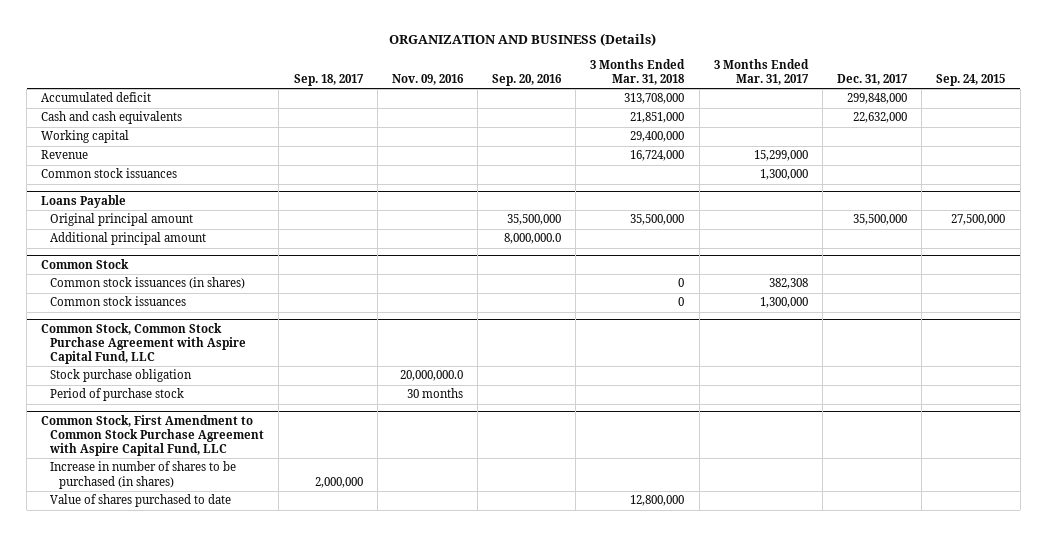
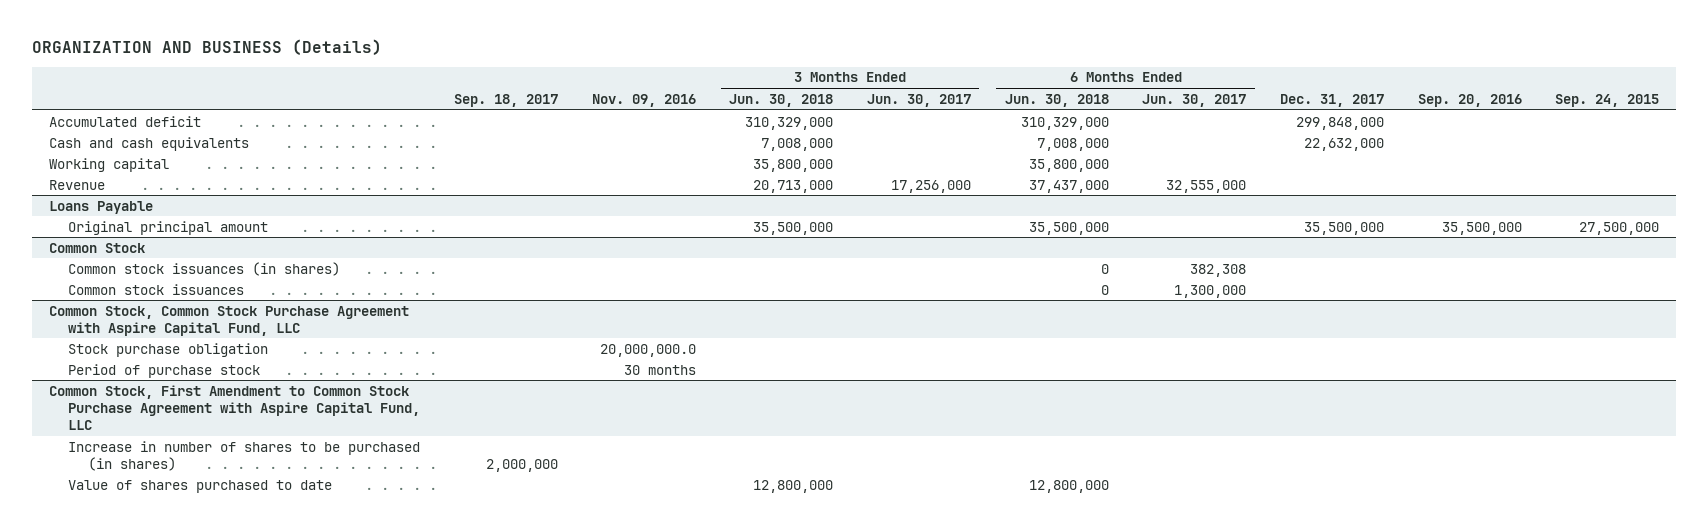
- | Sep. 18, 2017 | Nov. 09, 2016 | Sep. 20, 2016 | 3 Months Ended Mar. 31, 2018 | 3 Months Ended Mar. 31, 2017 | Dec. 31, 2017 | Sep. 24, 2015
+ | Sep. 18, 2017 | Nov. 09, 2016 | 3 Months Ended Jun. 30, 2018 | 3 Months Ended Jun. 30, 2017 | 6 Months Ended Jun. 30, 2018 | 6 Months Ended Jun. 30, 2017 | Dec. 31, 2017 | Sep. 20, 2016 | Sep. 24, 2015
- Common stock issuances | | | | | 1,300,000 | |
@ Loans Payable
- Additional principal amount | | | 8,000,000.0 | | | |

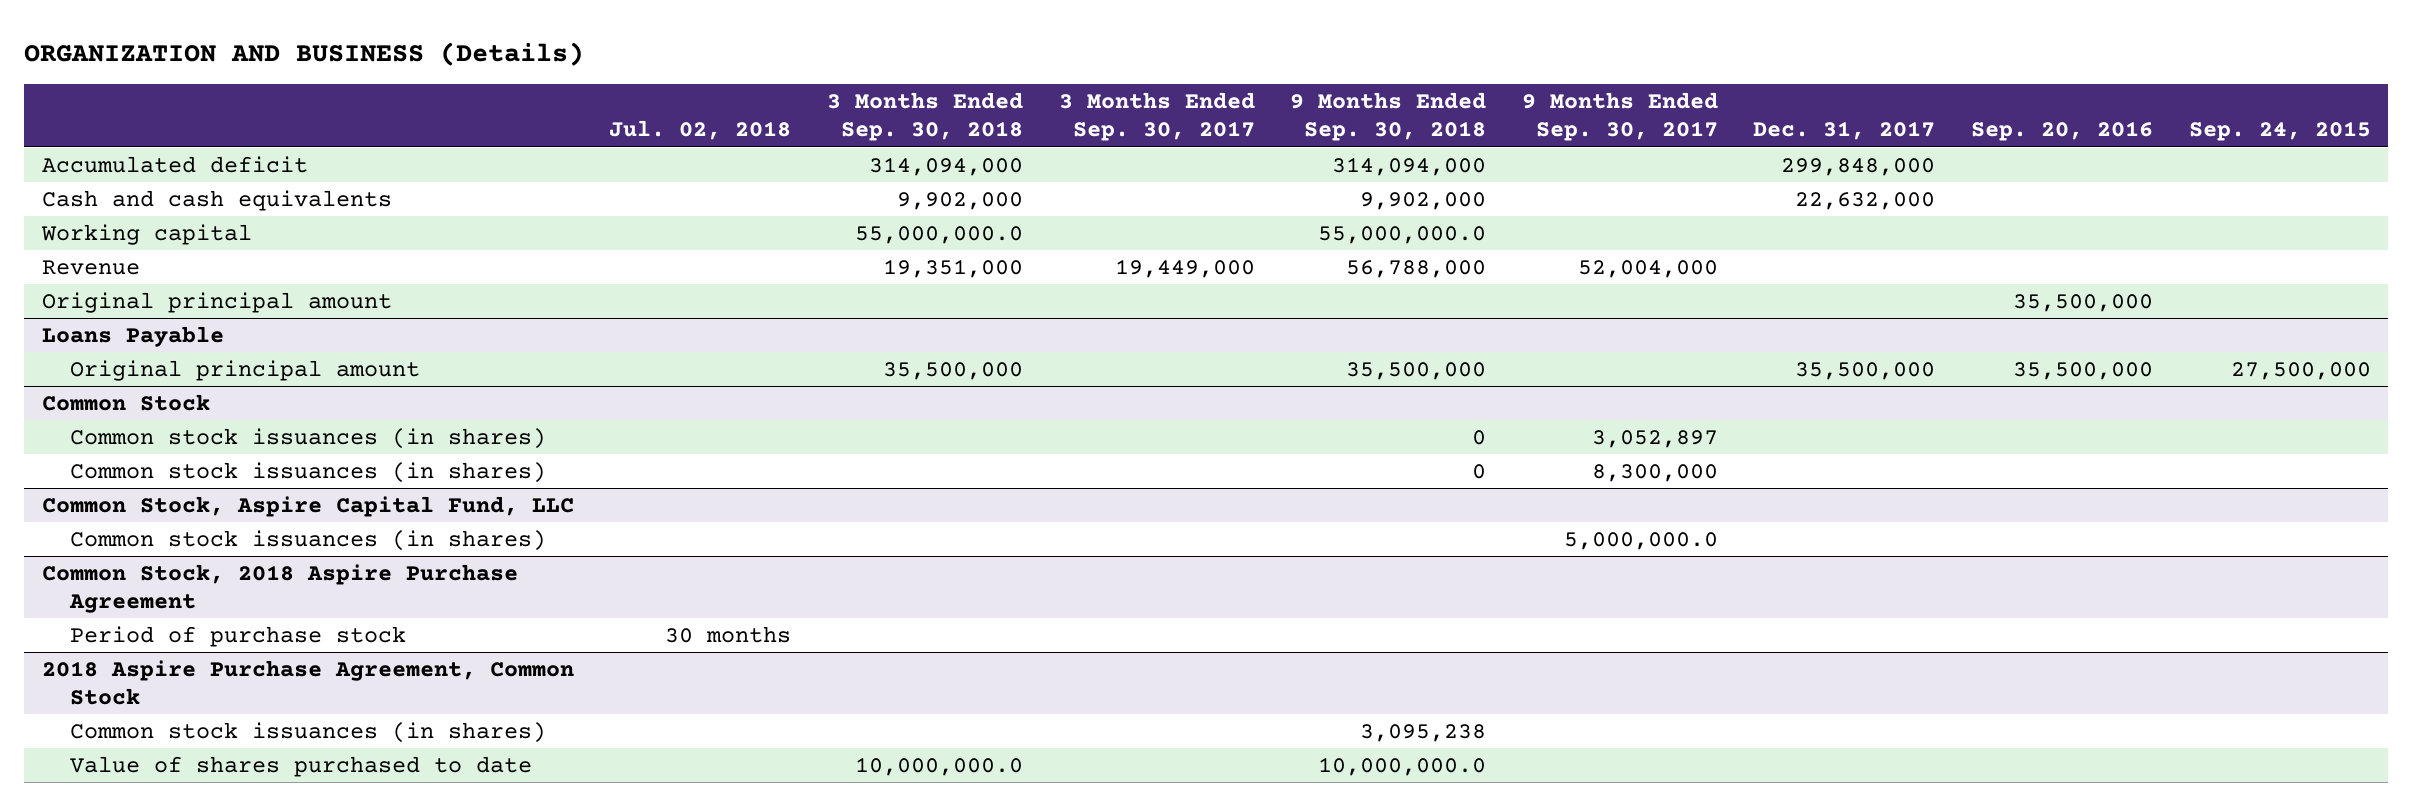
- | Sep. 18, 2017 | Nov. 09, 2016 | 3 Months Ended Jun. 30, 2018 | 3 Months Ended Jun. 30, 2017 | 6 Months Ended Jun. 30, 2018 | 6 Months Ended Jun. 30, 2017 | Dec. 31, 2017 | Sep. 20, 2016 | Sep. 24, 2015
+ | Jul. 02, 2018 | 3 Months Ended Sep. 30, 2018 | 3 Months Ended Sep. 30, 2017 | 9 Months Ended Sep. 30, 2018 | 9 Months Ended Sep. 30, 2017 | Dec. 31, 2017 | Sep. 20, 2016 | Sep. 24, 2015
+ Original principal amount | | | | | | | 35,500,000 |
@ Common Stock
- Common stock issuances | | | | | 0 | 1,300,000 | | |
- Common Stock, Common Stock Purchase Agreement with Aspire Capital Fund, LLC
- Stock purchase obligation | | 20,000,000.0 | | | | | | |
- Period of purchase stock | | 30 months | | | | | | |
- Common Stock, First Amendment to Common Stock Purchase Agreement with Aspire Capital Fund, LLC
- Increase in number of shares to be purchased (in shares) | 2,000,000 | | | | | | | |
- Value of shares purchased to date | | | 12,800,000 | | 12,800,000 | | | |
@ Common Stock
+ Common stock issuances (in shares) | | | | 0 | 8,300,000 | | |
+ Common Stock, Aspire Capital Fund, LLC
+ Common stock issuances (in shares) | | | | | 5,000,000.0 | | |
+ Common Stock, 2018 Aspire Purchase Agreement
+ Period of purchase stock | 30 months | | | | | | |
+ 2018 Aspire Purchase Agreement, Common Stock
+ Common stock issuances (in shares) | | | | 3,095,238 | | | |
+ Value of shares purchased to date | | 10,000,000.0 | | 10,000,000.0 | | | |

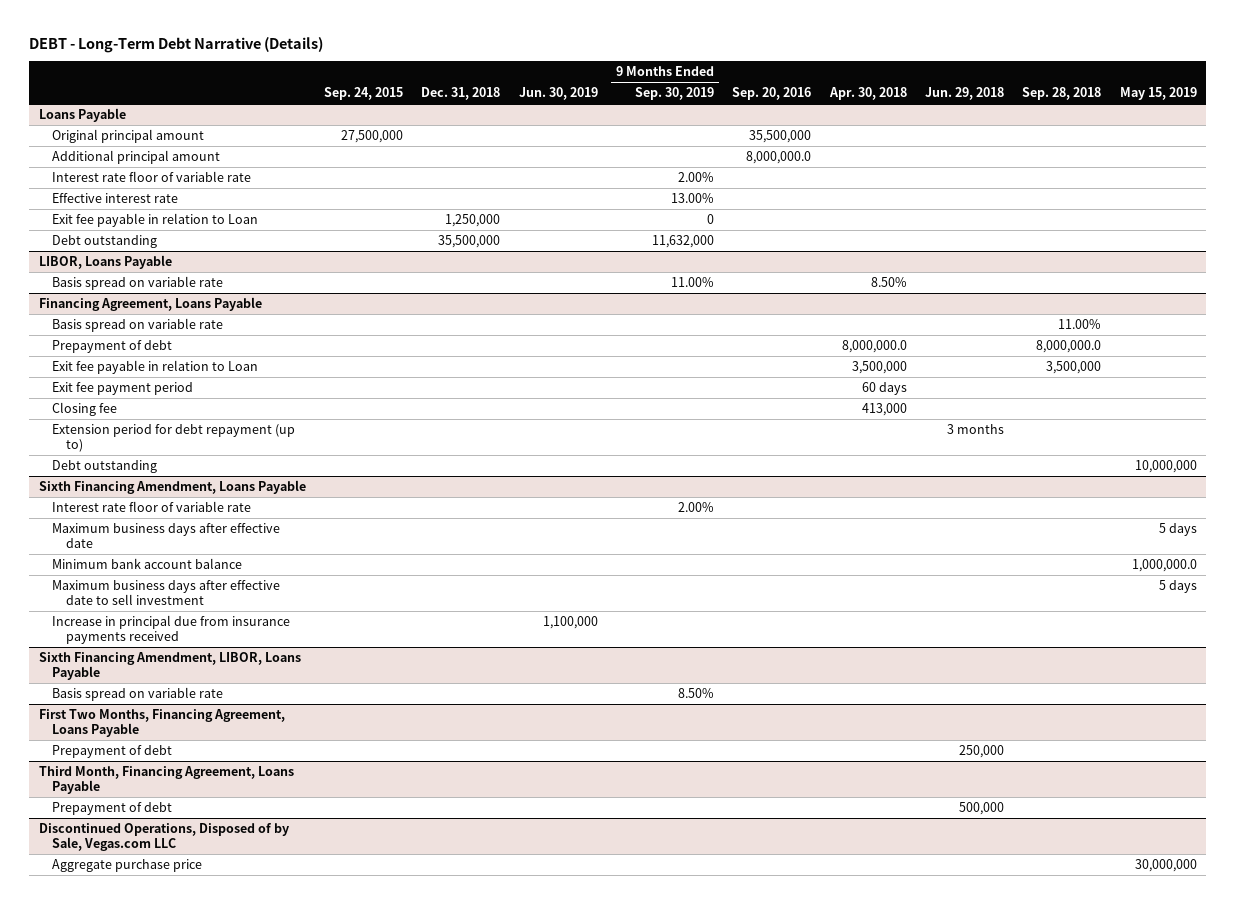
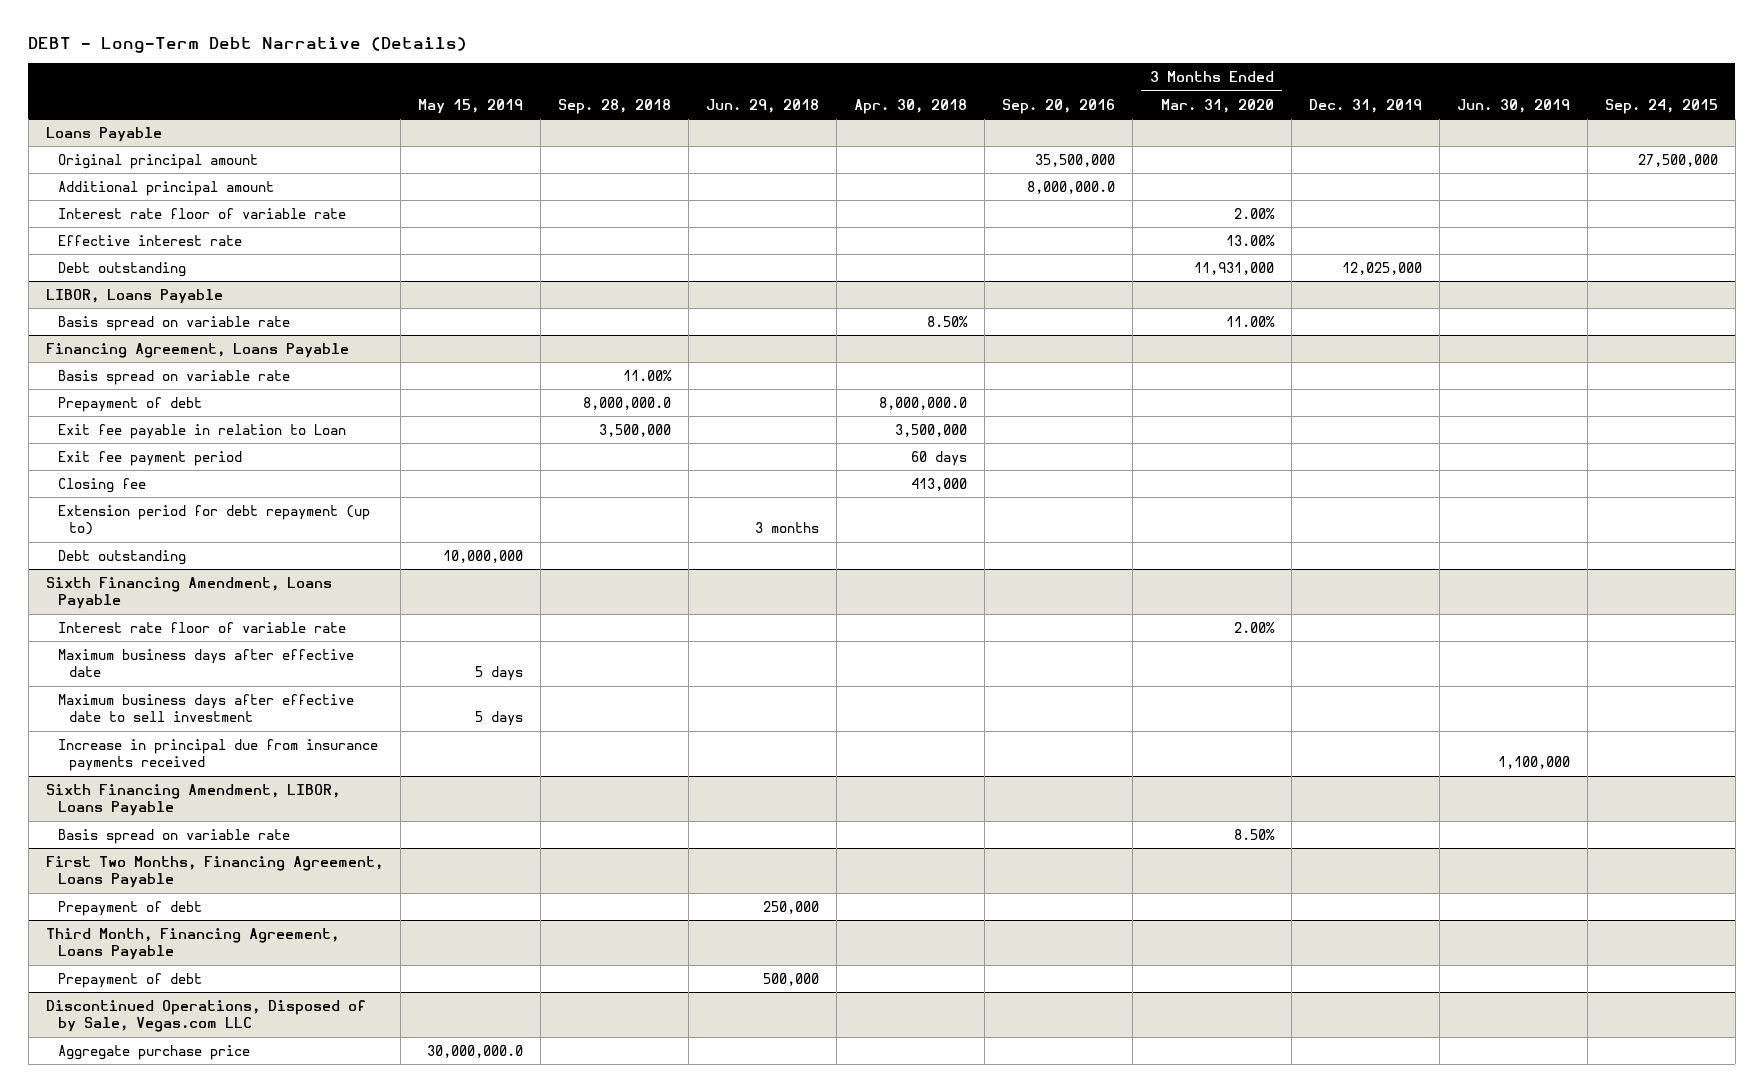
- | Sep. 24, 2015 | Dec. 31, 2018 | Jun. 30, 2019 | 9 Months Ended Sep. 30, 2019 | Sep. 20, 2016 | Apr. 30, 2018 | Jun. 29, 2018 | Sep. 28, 2018 | May 15, 2019
+ | May 15, 2019 | Sep. 28, 2018 | Jun. 29, 2018 | Apr. 30, 2018 | Sep. 20, 2016 | 3 Months Ended Mar. 31, 2020 | Dec. 31, 2019 | Jun. 30, 2019 | Sep. 24, 2015
@ Loans Payable
- Exit fee payable in relation to Loan | | 1,250,000 | | 0 | | | | |
@ Sixth Financing Amendment, Loans Payable
- Minimum bank account balance | | | | | | | | | 1,000,000.0
@ Discontinued Operations, Disposed of by Sale, Vegas.com LLC
- Aggregate purchase price | | | | | | | | | 30,000,000
+ Aggregate purchase price | 30,000,000.0 | | | | | | | |

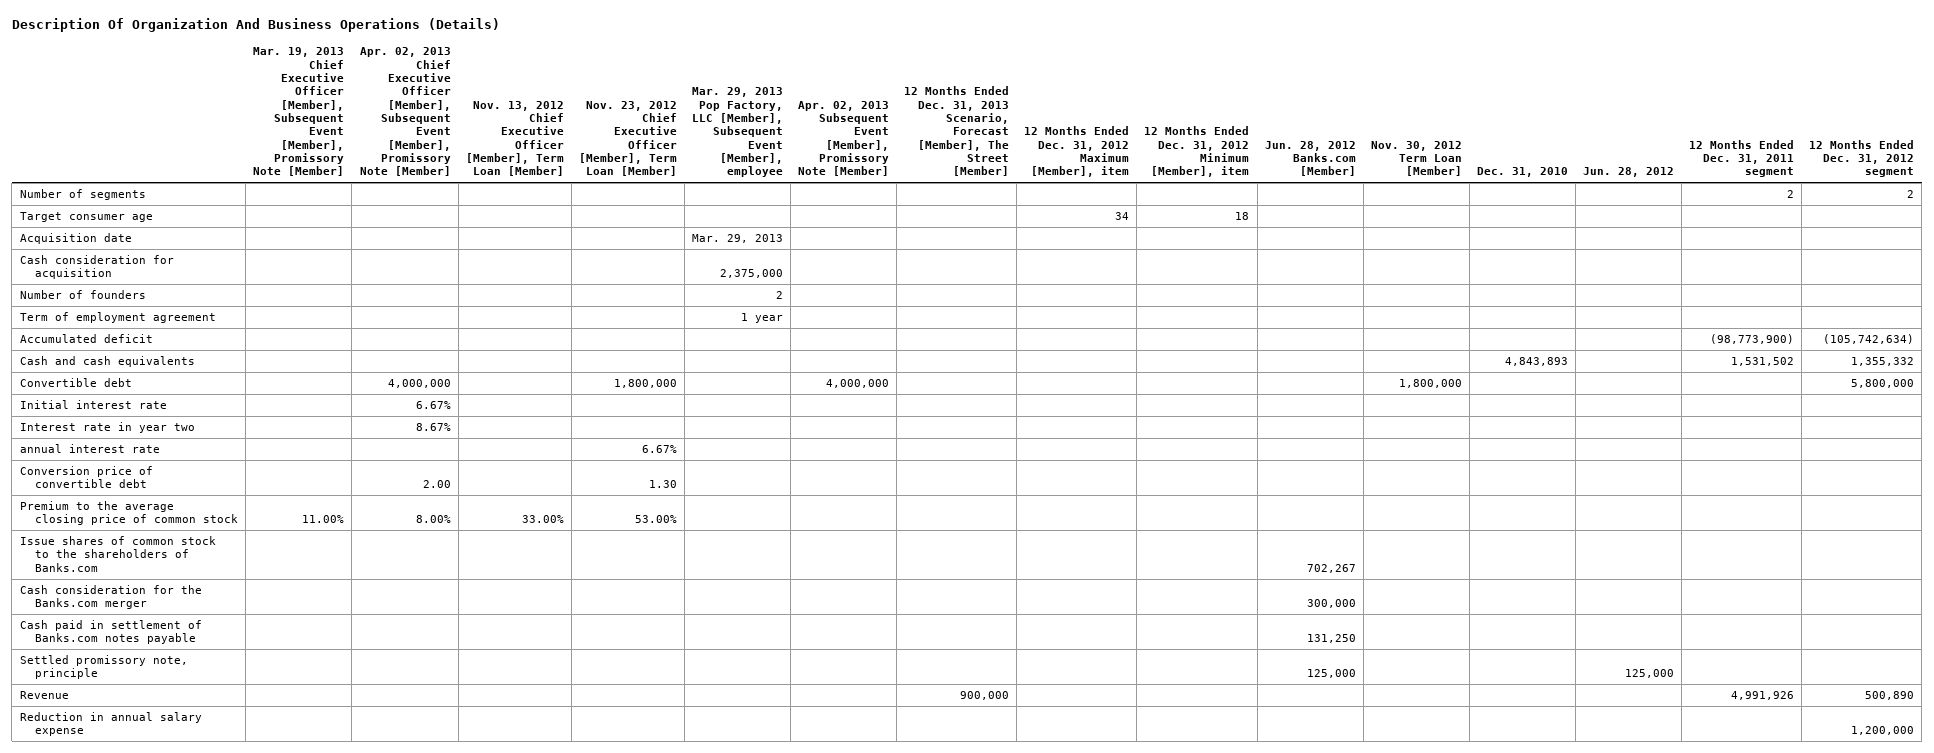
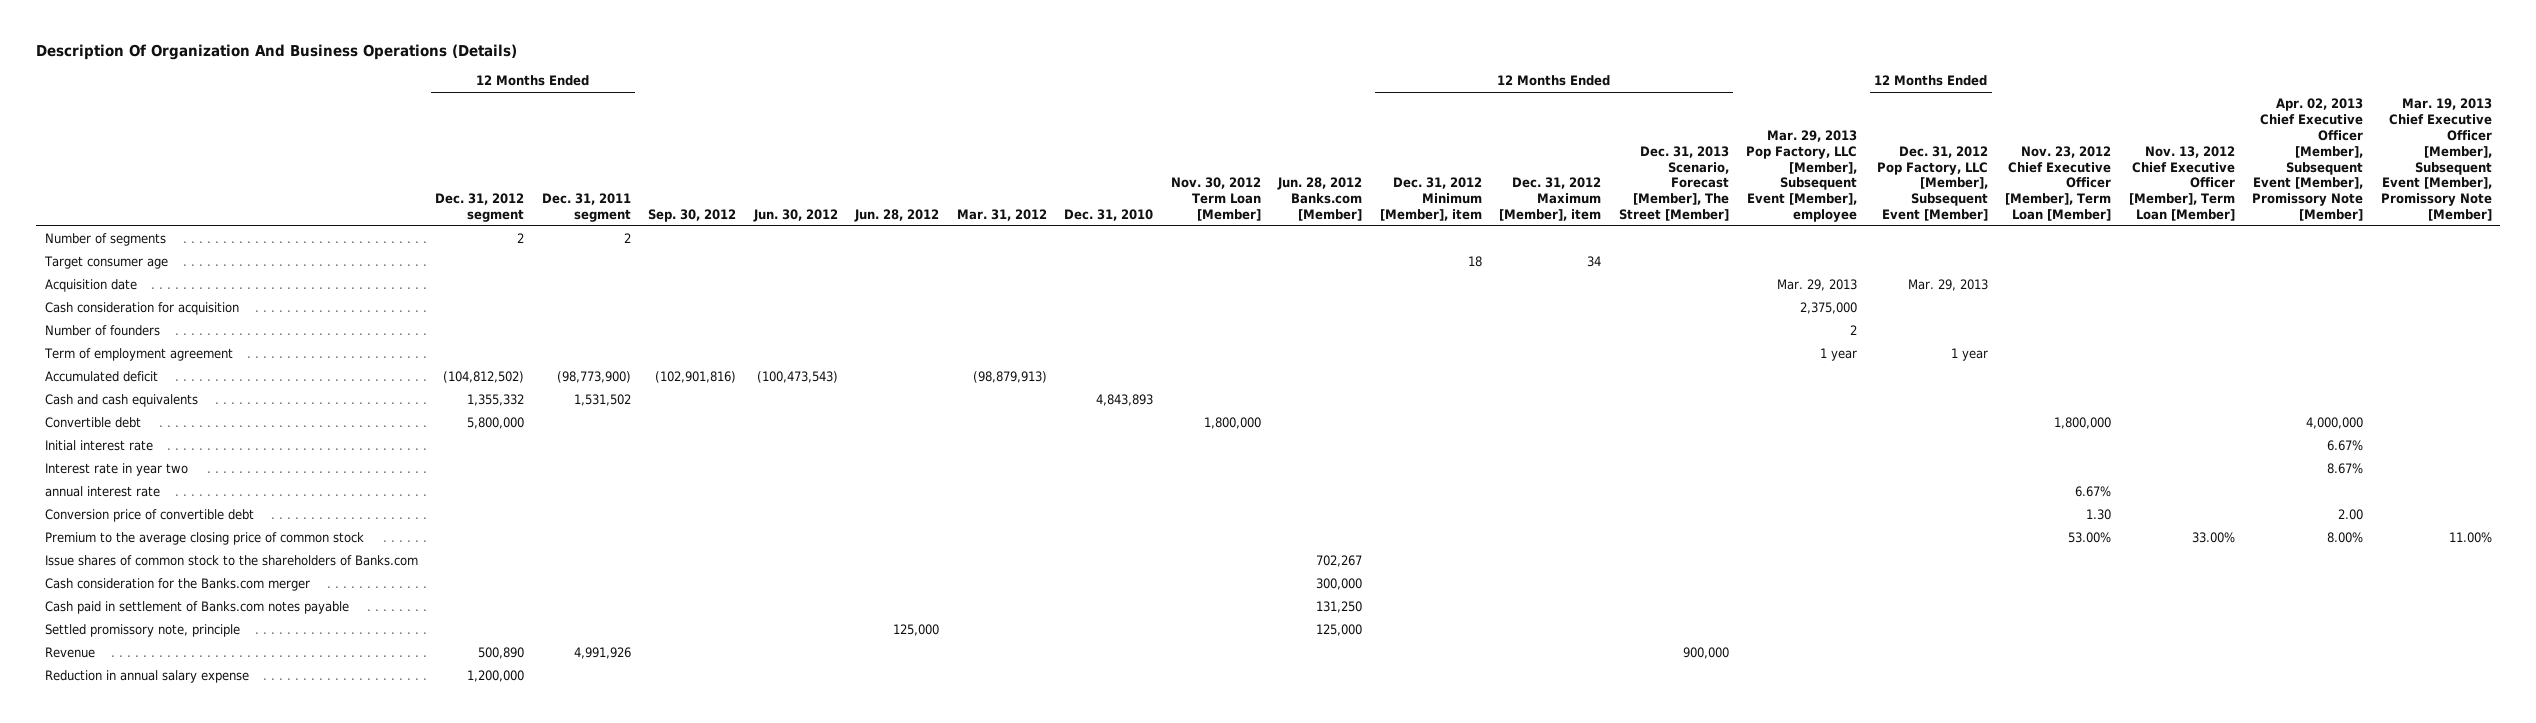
- | Mar. 19, 2013 Chief Executive Officer [Member], Subsequent Event [Member], Promissory Note [Member] | Apr. 02, 2013 Chief Executive Officer [Member], Subsequent Event [Member], Promissory Note [Member] | Nov. 13, 2012 Chief Executive Officer [Member], Term Loan [Member] | Nov. 23, 2012 Chief Executive Officer [Member], Term Loan [Member] | Mar. 29, 2013 Pop Factory, LLC [Member], Subsequent Event [Member], employee | Apr. 02, 2013 Subsequent Event [Member], Promissory Note [Member] | 12 Months Ended Dec. 31, 2013 Scenario, Forecast [Member], The Street [Member] | 12 Months Ended Dec. 31, 2012 Maximum [Member], item | 12 Months Ended Dec. 31, 2012 Minimum [Member], item | Jun. 28, 2012 Banks.com [Member] | Nov. 30, 2012 Term Loan [Member] | Dec. 31, 2010 | Jun. 28, 2012 | 12 Months Ended Dec. 31, 2011 segment | 12 Months Ended Dec. 31, 2012 segment
+ | 12 Months Ended Dec. 31, 2012 segment | 12 Months Ended Dec. 31, 2011 segment | Sep. 30, 2012 | Jun. 30, 2012 | Jun. 28, 2012 | Mar. 31, 2012 | Dec. 31, 2010 | Nov. 30, 2012 Term Loan [Member] | Jun. 28, 2012 Banks.com [Member] | 12 Months Ended Dec. 31, 2012 Minimum [Member], item | 12 Months Ended Dec. 31, 2012 Maximum [Member], item | 12 Months Ended Dec. 31, 2013 Scenario, Forecast [Member], The Street [Member] | Mar. 29, 2013 Pop Factory, LLC [Member], Subsequent Event [Member], employee | 12 Months Ended Dec. 31, 2012 Pop Factory, LLC [Member], Subsequent Event [Member] | Nov. 23, 2012 Chief Executive Officer [Member], Term Loan [Member] | Nov. 13, 2012 Chief Executive Officer [Member], Term Loan [Member] | Apr. 02, 2013 Chief Executive Officer [Member], Subsequent Event [Member], Promissory Note [Member] | Mar. 19, 2013 Chief Executive Officer [Member], Subsequent Event [Member], Promissory Note [Member]
- Accumulated deficit | | | | | | | | | | | | | | (98,773,900) | (105,742,634)
+ Accumulated deficit | (104,812,502) | (98,773,900) | (102,901,816) | (100,473,543) | | (98,879,913) | | | | | | | | | | | |

